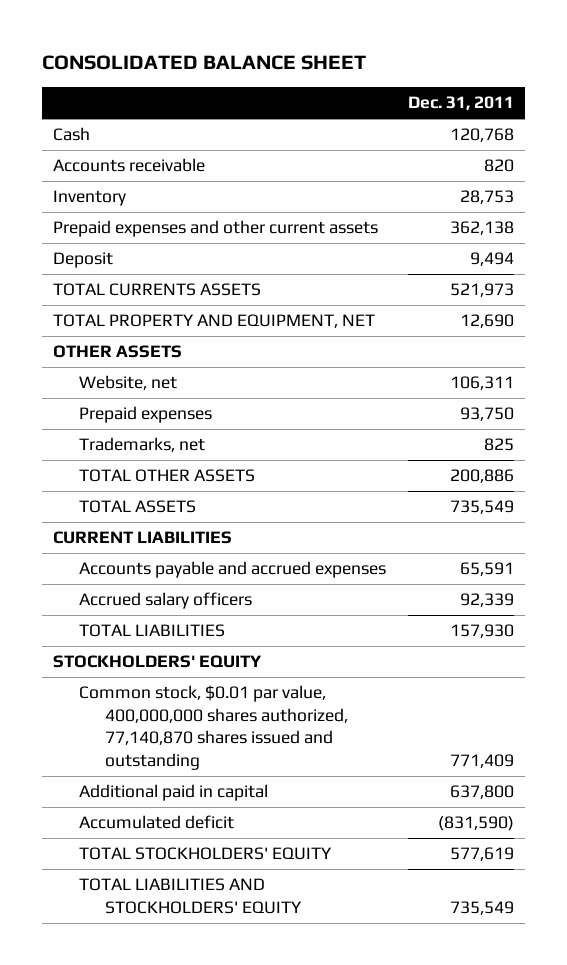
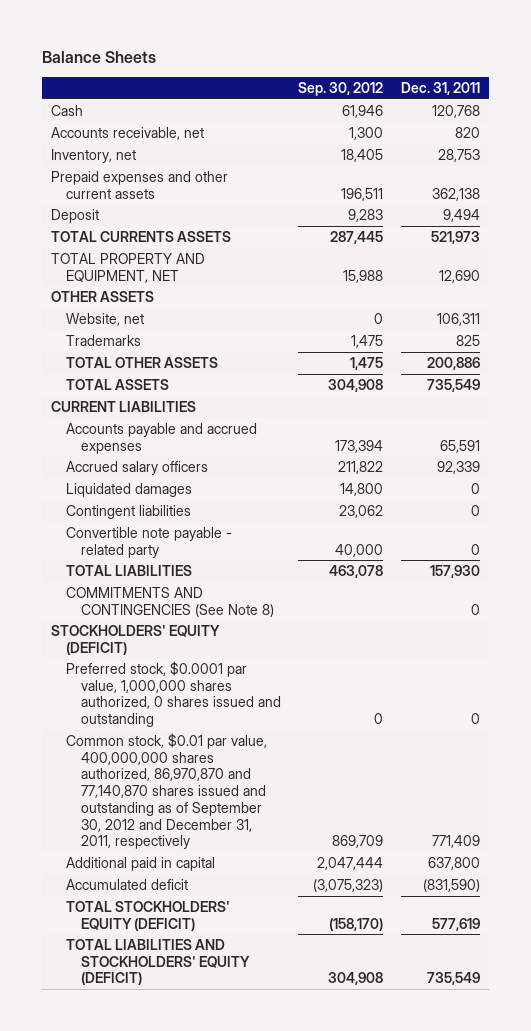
- CONSOLIDATED BALANCE SHEET
+ Balance Sheets
- | Dec. 31, 2011
+ | Sep. 30, 2012 | Dec. 31, 2011
- Accounts receivable | 820
- Inventory | 28,753
+ Accounts receivable, net | 1,300 | 820
+ Inventory, net | 18,405 | 28,753
- Prepaid expenses | 93,750
- Trademarks, net | 825
+ Trademarks | 1,475 | 825
+ Liquidated damages | 14,800 | 0
+ Contingent liabilities | 23,062 | 0
+ Convertible note payable - related party | 40,000 | 0
- STOCKHOLDERS' EQUITY
- Common stock, $0.01 par value, 400,000,000 shares authorized, 77,140,870 shares issued and outstanding | 771,409
+ COMMITMENTS AND CONTINGENCIES (See Note 8) | | 0
+ STOCKHOLDERS' EQUITY (DEFICIT)
+ Preferred stock, $0.0001 par value, 1,000,000 shares authorized, 0 shares issued and outstanding | 0 | 0
+ Common stock, $0.01 par value, 400,000,000 shares authorized, 86,970,870 and 77,140,870 shares issued and outstanding as of September 30, 2012 and December 31, 2011, respectively | 869,709 | 771,409
- TOTAL STOCKHOLDERS' EQUITY | 577,619
- TOTAL LIABILITIES AND STOCKHOLDERS' EQUITY | 735,549
+ TOTAL STOCKHOLDERS' EQUITY (DEFICIT) | (158,170) | 577,619
+ TOTAL LIABILITIES AND STOCKHOLDERS' EQUITY (DEFICIT) | 304,908 | 735,549

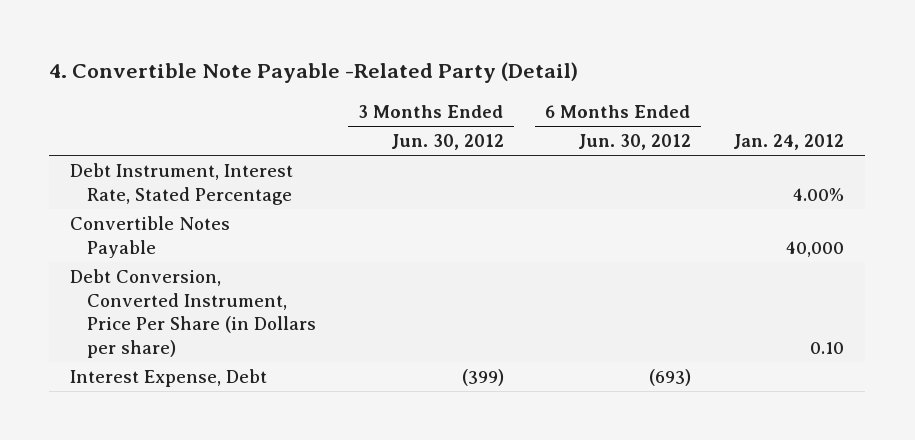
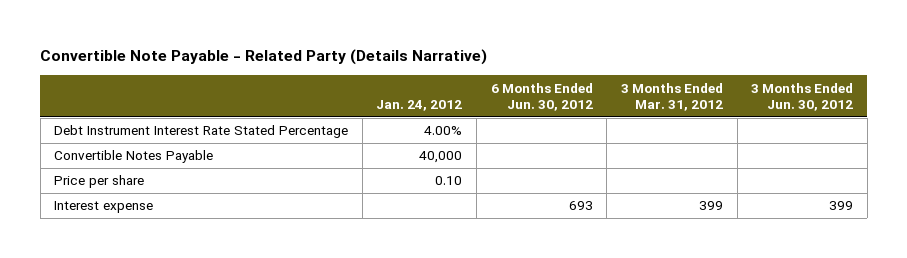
- 4. Convertible Note Payable -Related Party (Detail)
+ Convertible Note Payable - Related Party (Details Narrative)
- | 3 Months Ended Jun. 30, 2012 | 6 Months Ended Jun. 30, 2012 | Jan. 24, 2012
+ | Jan. 24, 2012 | 6 Months Ended Jun. 30, 2012 | 3 Months Ended Mar. 31, 2012 | 3 Months Ended Jun. 30, 2012
- Debt Instrument, Interest Rate, Stated Percentage | | | 4.00%
+ Debt Instrument Interest Rate Stated Percentage | 4.00% | | |
- Debt Conversion, Converted Instrument, Price Per Share (in Dollars per share) | | | 0.10
- Interest Expense, Debt | (399) | (693) |
+ Price per share | 0.10 | | |
+ Interest expense | | 693 | 399 | 399

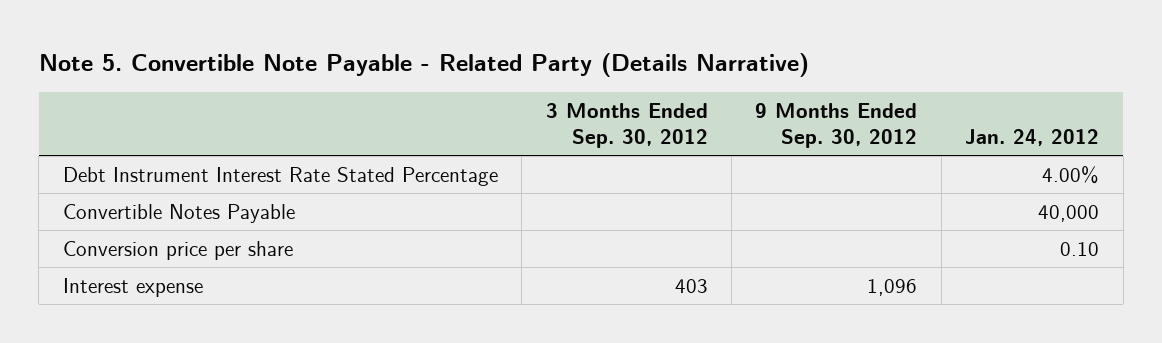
- Convertible Note Payable - Related Party (Details Narrative)
+ Note 5. Convertible Note Payable - Related Party (Details Narrative)
- | Jan. 24, 2012 | 6 Months Ended Jun. 30, 2012 | 3 Months Ended Mar. 31, 2012 | 3 Months Ended Jun. 30, 2012
+ | 3 Months Ended Sep. 30, 2012 | 9 Months Ended Sep. 30, 2012 | Jan. 24, 2012
- Price per share | 0.10 | | |
+ Conversion price per share | | | 0.10

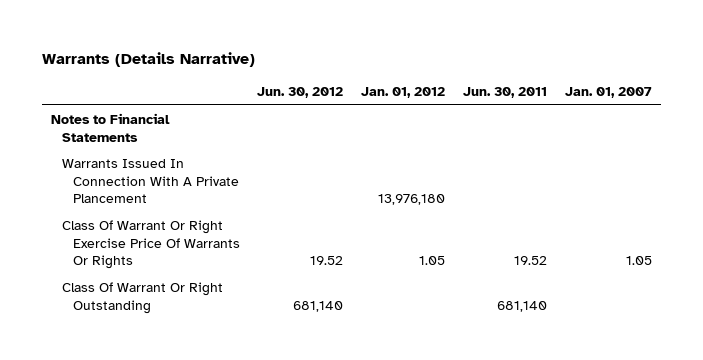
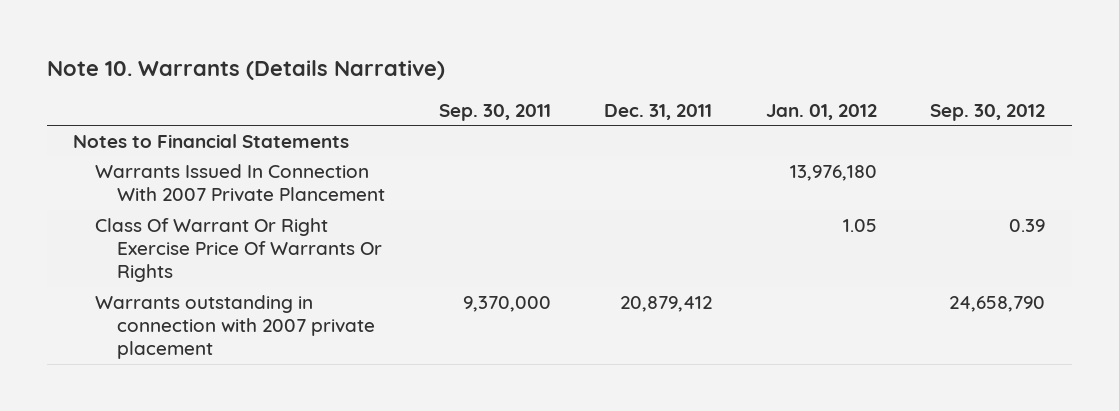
- Warrants (Details Narrative)
+ Note 10. Warrants (Details Narrative)
- | Jun. 30, 2012 | Jan. 01, 2012 | Jun. 30, 2011 | Jan. 01, 2007
+ | Sep. 30, 2011 | Dec. 31, 2011 | Jan. 01, 2012 | Sep. 30, 2012
- Warrants Issued In Connection With A Private Plancement | | 13,976,180 | |
+ Warrants Issued In Connection With 2007 Private Plancement | | | 13,976,180 |
- Class Of Warrant Or Right Outstanding | 681,140 | | 681,140 |
+ Warrants outstanding in connection with 2007 private placement | 9,370,000 | 20,879,412 | | 24,658,790

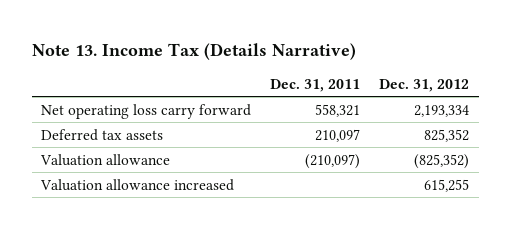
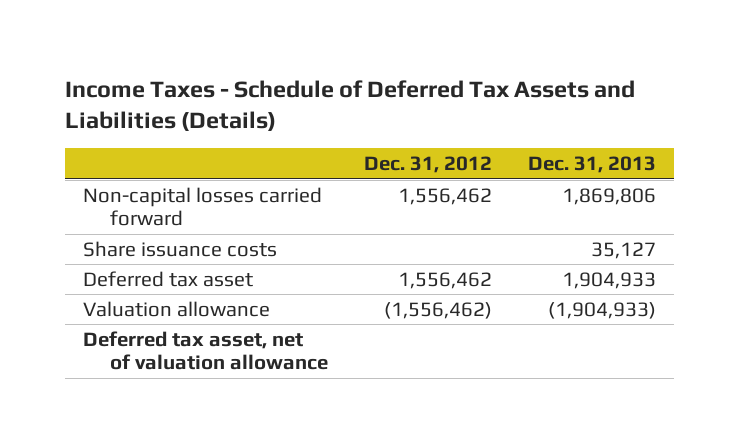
- Note 13. Income Tax (Details Narrative)
+ Income Taxes - Schedule of Deferred Tax Assets and Liabilities (Details)
- | Dec. 31, 2011 | Dec. 31, 2012
+ | Dec. 31, 2012 | Dec. 31, 2013
- Net operating loss carry forward | 558,321 | 2,193,334
- Deferred tax assets | 210,097 | 825,352
- Valuation allowance | (210,097) | (825,352)
- Valuation allowance increased | | 615,255
+ Non-capital losses carried forward | 1,556,462 | 1,869,806
+ Share issuance costs | | 35,127
+ Deferred tax asset | 1,556,462 | 1,904,933
+ Valuation allowance | (1,556,462) | (1,904,933)
+ Deferred tax asset, net of valuation allowance

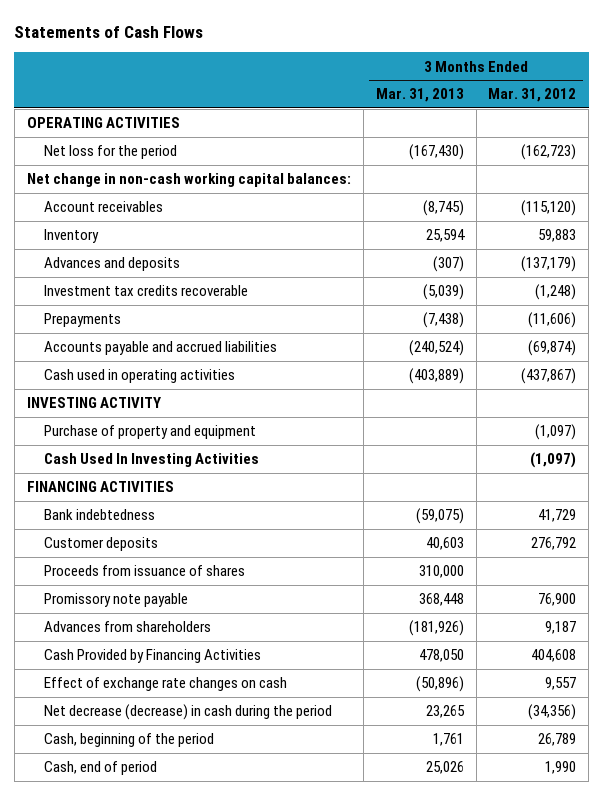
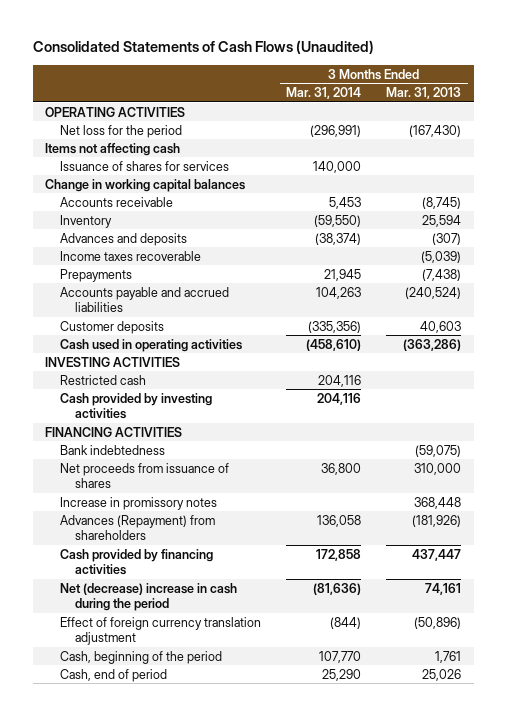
- Statements of Cash Flows
+ Consolidated Statements of Cash Flows (Unaudited)
- | 3 Months Ended Mar. 31, 2013 | 3 Months Ended Mar. 31, 2012
+ | 3 Months Ended Mar. 31, 2014 | 3 Months Ended Mar. 31, 2013
- Net change in non-cash working capital balances:
- Account receivables | (8,745) | (115,120)
+ Items not affecting cash
+ Issuance of shares for services | 140,000 |
+ Change in working capital balances
+ Accounts receivable | 5,453 | (8,745)
- Investment tax credits recoverable | (5,039) | (1,248)
+ Income taxes recoverable | | (5,039)
- Cash used in operating activities | (403,889) | (437,867)
- INVESTING ACTIVITY
- Purchase of property and equipment | | (1,097)
- Cash Used In Investing Activities | | (1,097)
moved up: Customer deposits | (335,356) | 40,603
+ Cash used in operating activities | (458,610) | (363,286)
+ INVESTING ACTIVITIES
+ Restricted cash | 204,116 |
+ Cash provided by investing activities | 204,116 |
- Proceeds from issuance of shares | 310,000 |
- Promissory note payable | 368,448 | 76,900
- Advances from shareholders | (181,926) | 9,187
- Cash Provided by Financing Activities | 478,050 | 404,608
- Effect of exchange rate changes on cash | (50,896) | 9,557
- Net decrease (decrease) in cash during the period | 23,265 | (34,356)
+ Net proceeds from issuance of shares | 36,800 | 310,000
+ Increase in promissory notes | | 368,448
+ Advances (Repayment) from shareholders | 136,058 | (181,926)
+ Cash provided by financing activities | 172,858 | 437,447
+ Net (decrease) increase in cash during the period | (81,636) | 74,161
+ Effect of foreign currency translation adjustment | (844) | (50,896)

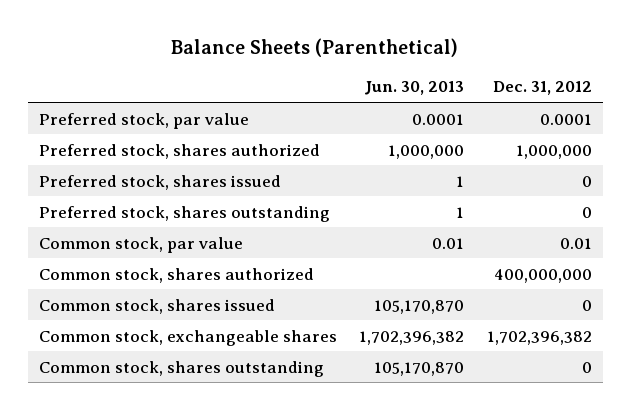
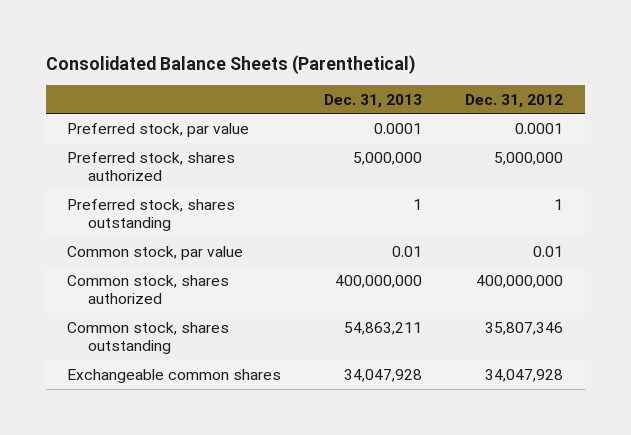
- Balance Sheets (Parenthetical)
+ Consolidated Balance Sheets (Parenthetical)
- | Jun. 30, 2013 | Dec. 31, 2012
+ | Dec. 31, 2013 | Dec. 31, 2012
- Preferred stock, shares authorized | 1,000,000 | 1,000,000
- Preferred stock, shares issued | 1 | 0
- Preferred stock, shares outstanding | 1 | 0
+ Preferred stock, shares authorized | 5,000,000 | 5,000,000
+ Preferred stock, shares outstanding | 1 | 1
- Common stock, shares issued | 105,170,870 | 0
- Common stock, exchangeable shares | 1,702,396,382 | 1,702,396,382
- Common stock, shares outstanding | 105,170,870 | 0
+ Common stock, shares outstanding | 54,863,211 | 35,807,346
+ Exchangeable common shares | 34,047,928 | 34,047,928

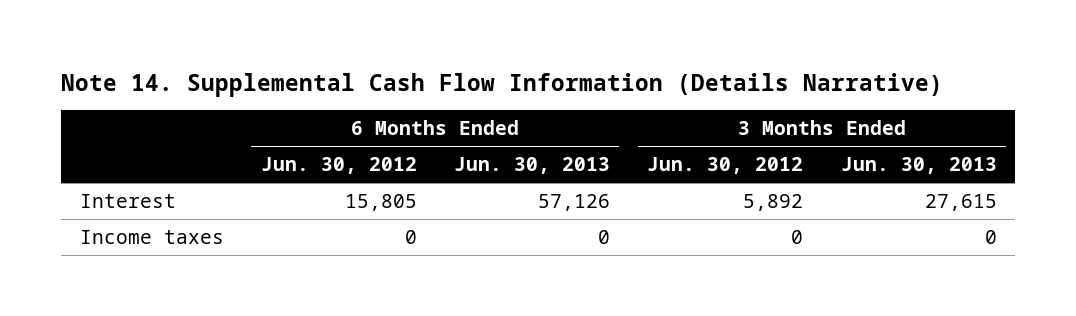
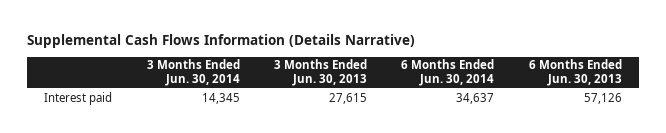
- Note 14. Supplemental Cash Flow Information (Details Narrative)
+ Supplemental Cash Flows Information (Details Narrative)
- | 6 Months Ended Jun. 30, 2012 | 6 Months Ended Jun. 30, 2013 | 3 Months Ended Jun. 30, 2012 | 3 Months Ended Jun. 30, 2013
+ | 3 Months Ended Jun. 30, 2014 | 3 Months Ended Jun. 30, 2013 | 6 Months Ended Jun. 30, 2014 | 6 Months Ended Jun. 30, 2013
- Interest | 15,805 | 57,126 | 5,892 | 27,615
- Income taxes | 0 | 0 | 0 | 0
+ Interest paid | 14,345 | 27,615 | 34,637 | 57,126

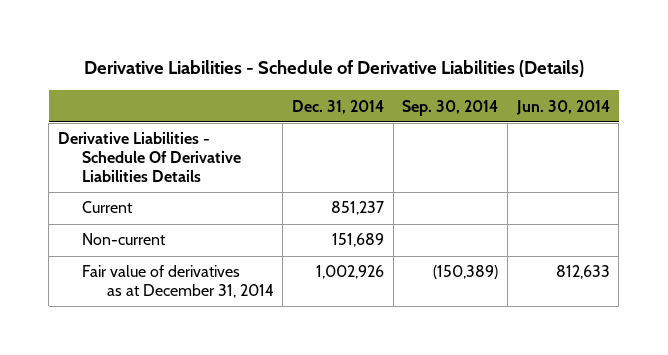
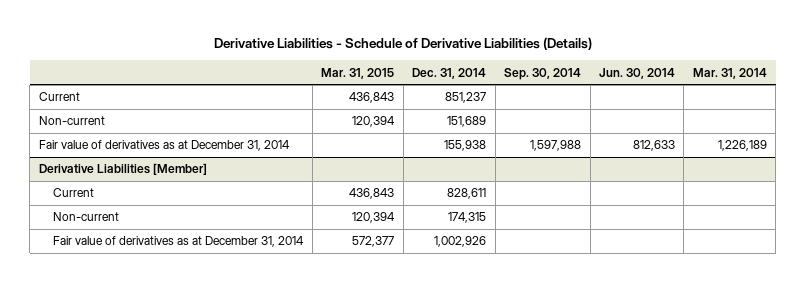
- | Dec. 31, 2014 | Sep. 30, 2014 | Jun. 30, 2014
+ | Mar. 31, 2015 | Dec. 31, 2014 | Sep. 30, 2014 | Jun. 30, 2014 | Mar. 31, 2014
- Derivative Liabilities - Schedule Of Derivative Liabilities Details
- Fair value of derivatives as at December 31, 2014 | 1,002,926 | (150,389) | 812,633
+ Fair value of derivatives as at December 31, 2014 | | 155,938 | 1,597,988 | 812,633 | 1,226,189
+ Derivative Liabilities [Member]
+ Current | 436,843 | 828,611 | | |
+ Non-current | 120,394 | 174,315 | | |
+ Fair value of derivatives as at December 31, 2014 | 572,377 | 1,002,926 | | |

